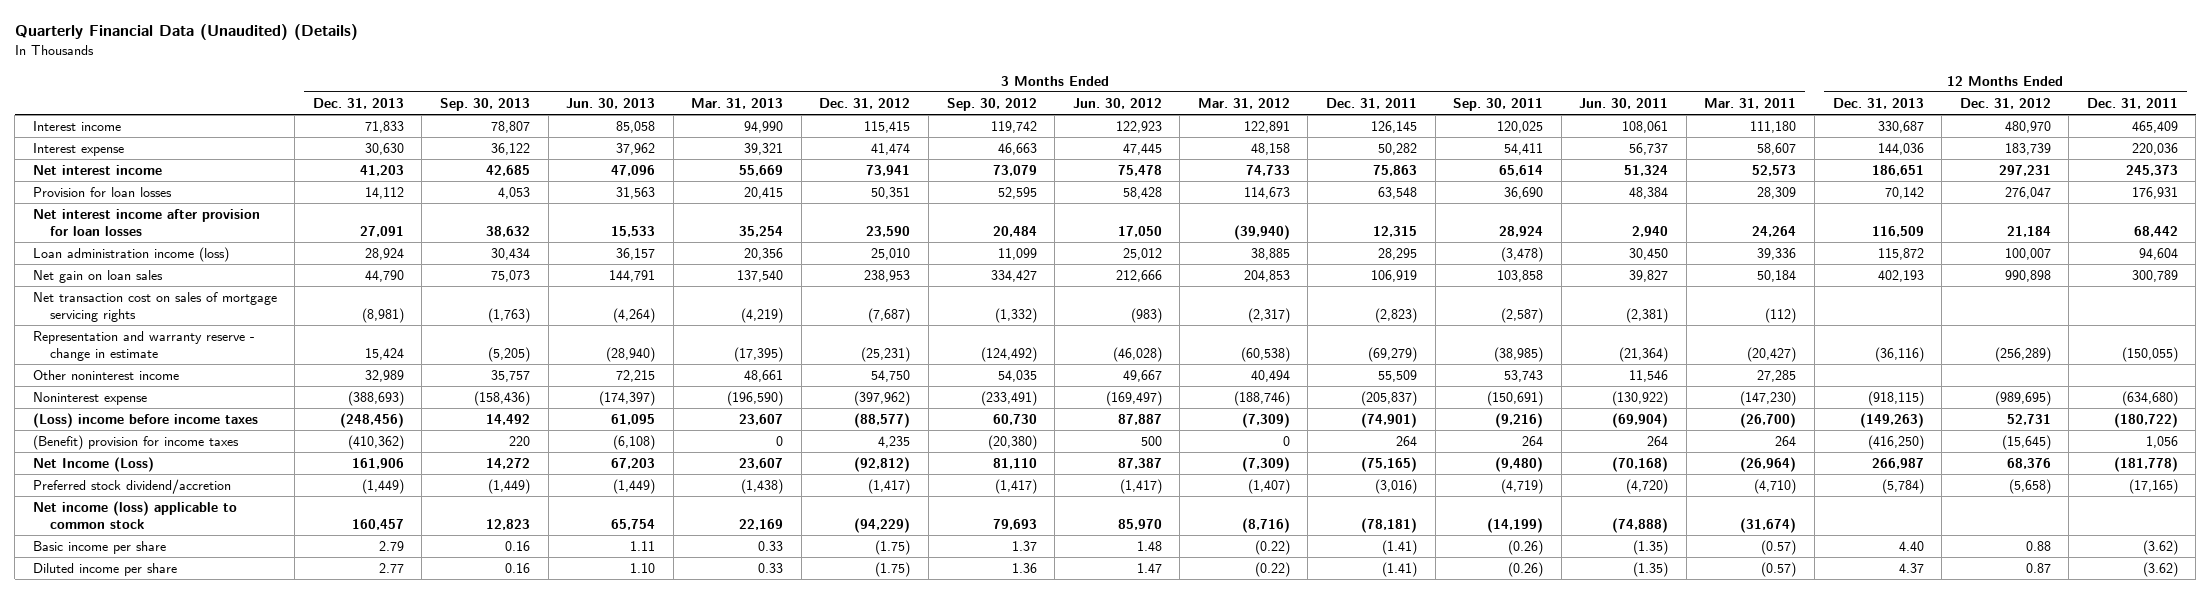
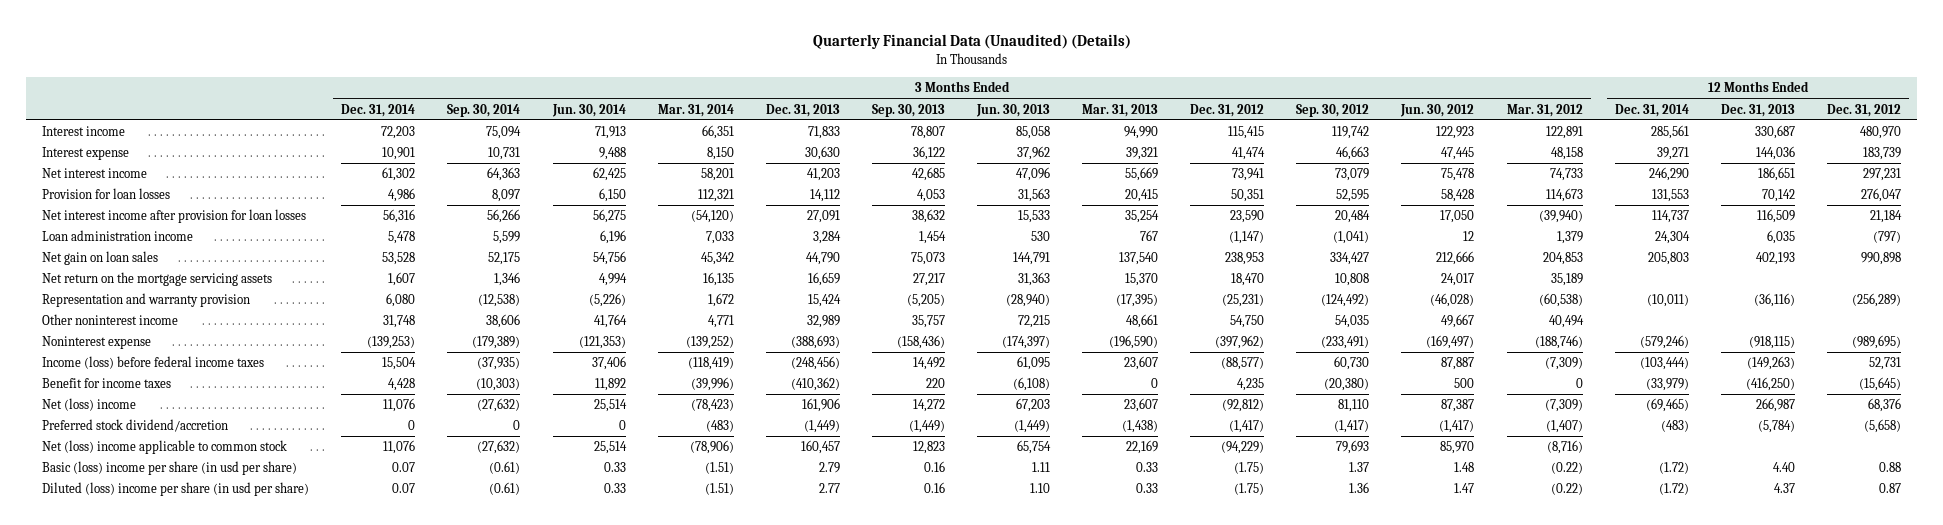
- | 3 Months Ended Dec. 31, 2013 | 3 Months Ended Sep. 30, 2013 | 3 Months Ended Jun. 30, 2013 | 3 Months Ended Mar. 31, 2013 | 3 Months Ended Dec. 31, 2012 | 3 Months Ended Sep. 30, 2012 | 3 Months Ended Jun. 30, 2012 | 3 Months Ended Mar. 31, 2012 | 3 Months Ended Dec. 31, 2011 | 3 Months Ended Sep. 30, 2011 | 3 Months Ended Jun. 30, 2011 | 3 Months Ended Mar. 31, 2011 | 12 Months Ended Dec. 31, 2013 | 12 Months Ended Dec. 31, 2012 | 12 Months Ended Dec. 31, 2011
+ | 3 Months Ended Dec. 31, 2014 | 3 Months Ended Sep. 30, 2014 | 3 Months Ended Jun. 30, 2014 | 3 Months Ended Mar. 31, 2014 | 3 Months Ended Dec. 31, 2013 | 3 Months Ended Sep. 30, 2013 | 3 Months Ended Jun. 30, 2013 | 3 Months Ended Mar. 31, 2013 | 3 Months Ended Dec. 31, 2012 | 3 Months Ended Sep. 30, 2012 | 3 Months Ended Jun. 30, 2012 | 3 Months Ended Mar. 31, 2012 | 12 Months Ended Dec. 31, 2014 | 12 Months Ended Dec. 31, 2013 | 12 Months Ended Dec. 31, 2012
- Loan administration income (loss) | 28,924 | 30,434 | 36,157 | 20,356 | 25,010 | 11,099 | 25,012 | 38,885 | 28,295 | (3,478) | 30,450 | 39,336 | 115,872 | 100,007 | 94,604
+ Loan administration income | 5,478 | 5,599 | 6,196 | 7,033 | 3,284 | 1,454 | 530 | 767 | (1,147) | (1,041) | 12 | 1,379 | 24,304 | 6,035 | (797)
- Net transaction cost on sales of mortgage servicing rights | (8,981) | (1,763) | (4,264) | (4,219) | (7,687) | (1,332) | (983) | (2,317) | (2,823) | (2,587) | (2,381) | (112) | | |
- Representation and warranty reserve - change in estimate | 15,424 | (5,205) | (28,940) | (17,395) | (25,231) | (124,492) | (46,028) | (60,538) | (69,279) | (38,985) | (21,364) | (20,427) | (36,116) | (256,289) | (150,055)
+ Net return on the mortgage servicing assets | 1,607 | 1,346 | 4,994 | 16,135 | 16,659 | 27,217 | 31,363 | 15,370 | 18,470 | 10,808 | 24,017 | 35,189 | | |
+ Representation and warranty provision | 6,080 | (12,538) | (5,226) | 1,672 | 15,424 | (5,205) | (28,940) | (17,395) | (25,231) | (124,492) | (46,028) | (60,538) | (10,011) | (36,116) | (256,289)
- (Loss) income before income taxes | (248,456) | 14,492 | 61,095 | 23,607 | (88,577) | 60,730 | 87,887 | (7,309) | (74,901) | (9,216) | (69,904) | (26,700) | (149,263) | 52,731 | (180,722)
- (Benefit) provision for income taxes | (410,362) | 220 | (6,108) | 0 | 4,235 | (20,380) | 500 | 0 | 264 | 264 | 264 | 264 | (416,250) | (15,645) | 1,056
- Net Income (Loss) | 161,906 | 14,272 | 67,203 | 23,607 | (92,812) | 81,110 | 87,387 | (7,309) | (75,165) | (9,480) | (70,168) | (26,964) | 266,987 | 68,376 | (181,778)
+ Income (loss) before federal income taxes | 15,504 | (37,935) | 37,406 | (118,419) | (248,456) | 14,492 | 61,095 | 23,607 | (88,577) | 60,730 | 87,887 | (7,309) | (103,444) | (149,263) | 52,731
+ Benefit for income taxes | 4,428 | (10,303) | 11,892 | (39,996) | (410,362) | 220 | (6,108) | 0 | 4,235 | (20,380) | 500 | 0 | (33,979) | (416,250) | (15,645)
+ Net (loss) income | 11,076 | (27,632) | 25,514 | (78,423) | 161,906 | 14,272 | 67,203 | 23,607 | (92,812) | 81,110 | 87,387 | (7,309) | (69,465) | 266,987 | 68,376
- Net income (loss) applicable to common stock | 160,457 | 12,823 | 65,754 | 22,169 | (94,229) | 79,693 | 85,970 | (8,716) | (78,181) | (14,199) | (74,888) | (31,674) | | |
- Basic income per share | 2.79 | 0.16 | 1.11 | 0.33 | (1.75) | 1.37 | 1.48 | (0.22) | (1.41) | (0.26) | (1.35) | (0.57) | 4.40 | 0.88 | (3.62)
- Diluted income per share | 2.77 | 0.16 | 1.10 | 0.33 | (1.75) | 1.36 | 1.47 | (0.22) | (1.41) | (0.26) | (1.35) | (0.57) | 4.37 | 0.87 | (3.62)
+ Net (loss) income applicable to common stock | 11,076 | (27,632) | 25,514 | (78,906) | 160,457 | 12,823 | 65,754 | 22,169 | (94,229) | 79,693 | 85,970 | (8,716) | | |
+ Basic (loss) income per share (in usd per share) | 0.07 | (0.61) | 0.33 | (1.51) | 2.79 | 0.16 | 1.11 | 0.33 | (1.75) | 1.37 | 1.48 | (0.22) | (1.72) | 4.40 | 0.88
+ Diluted (loss) income per share (in usd per share) | 0.07 | (0.61) | 0.33 | (1.51) | 2.77 | 0.16 | 1.10 | 0.33 | (1.75) | 1.36 | 1.47 | (0.22) | (1.72) | 4.37 | 0.87

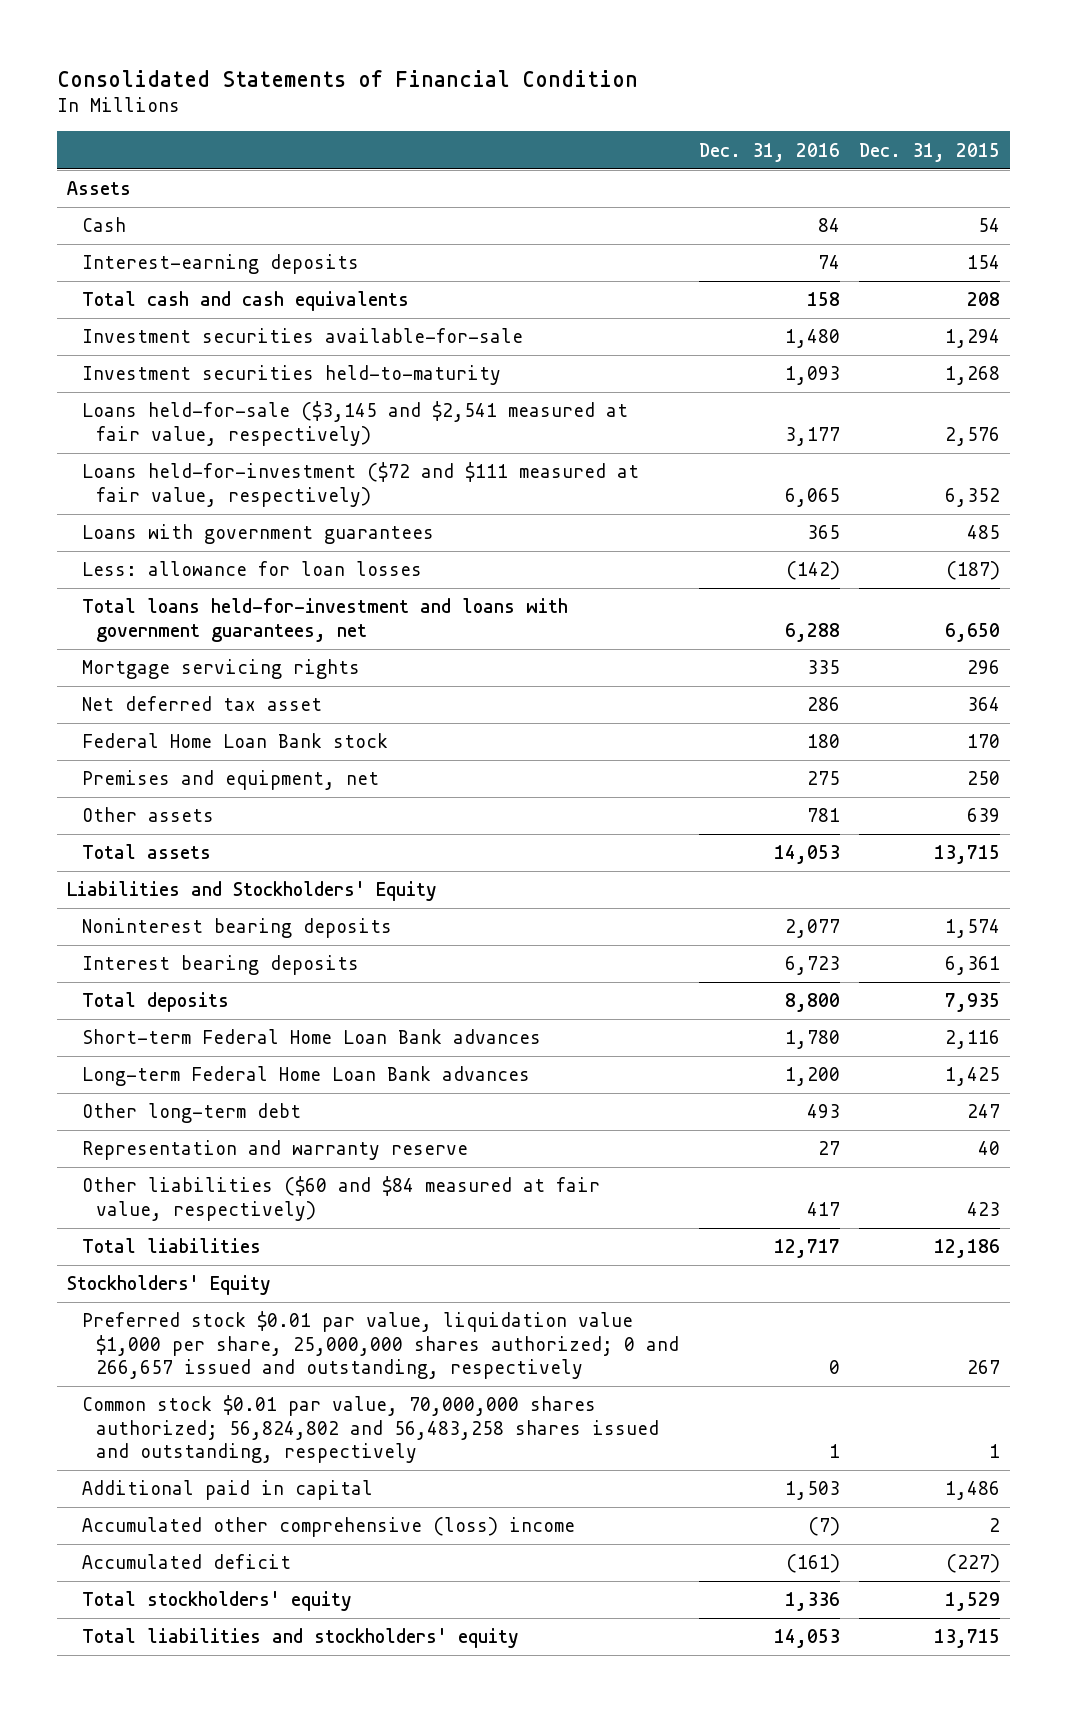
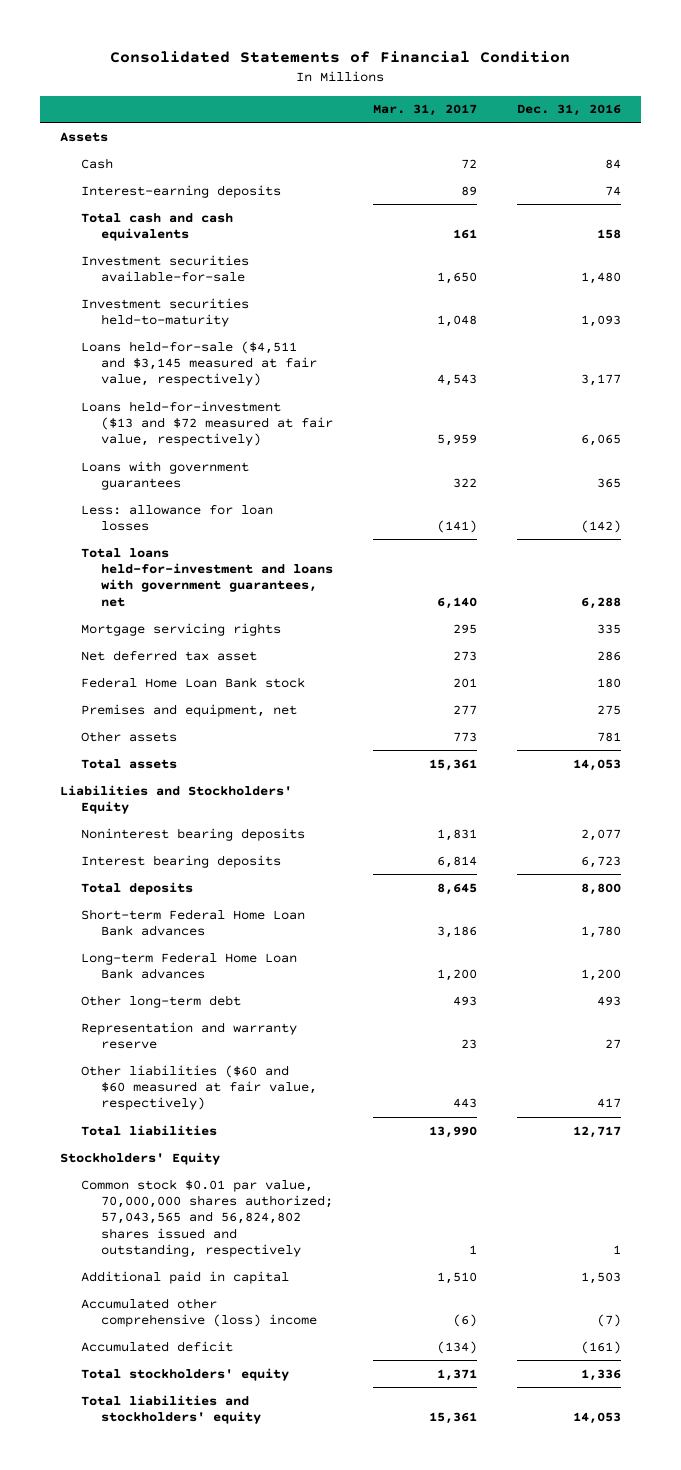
- | Dec. 31, 2016 | Dec. 31, 2015
+ | Mar. 31, 2017 | Dec. 31, 2016
- Loans held-for-sale ($3,145 and $2,541 measured at fair value, respectively) | 3,177 | 2,576
- Loans held-for-investment ($72 and $111 measured at fair value, respectively) | 6,065 | 6,352
+ Loans held-for-sale ($4,511 and $3,145 measured at fair value, respectively) | 4,543 | 3,177
+ Loans held-for-investment ($13 and $72 measured at fair value, respectively) | 5,959 | 6,065
- Other liabilities ($60 and $84 measured at fair value, respectively) | 417 | 423
+ Other liabilities ($60 and $60 measured at fair value, respectively) | 443 | 417
- Preferred stock $0.01 par value, liquidation value $1,000 per share, 25,000,000 shares authorized; 0 and 266,657 issued and outstanding, respectively | 0 | 267
- Common stock $0.01 par value, 70,000,000 shares authorized; 56,824,802 and 56,483,258 shares issued and outstanding, respectively | 1 | 1
+ Common stock $0.01 par value, 70,000,000 shares authorized; 57,043,565 and 56,824,802 shares issued and outstanding, respectively | 1 | 1

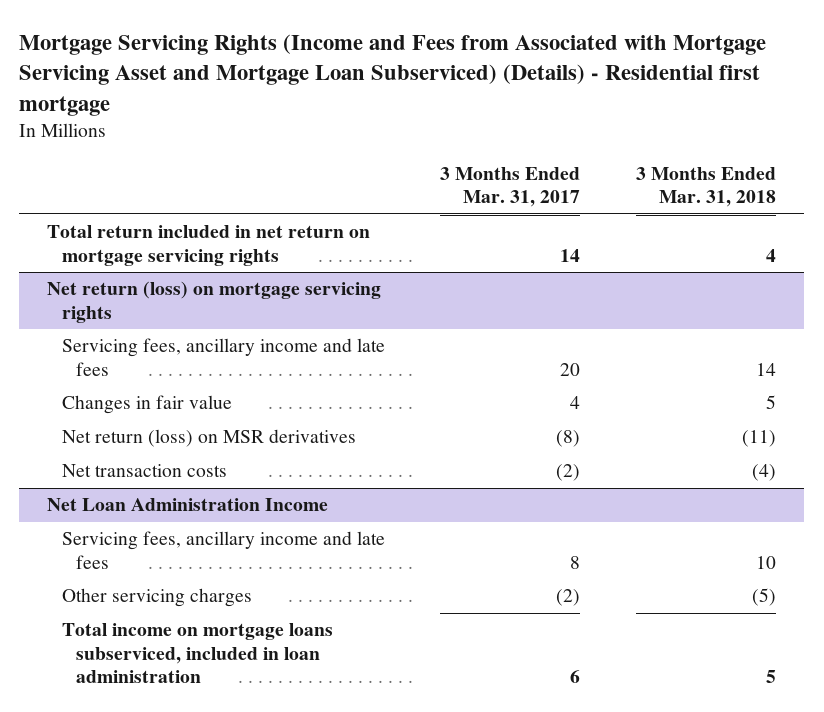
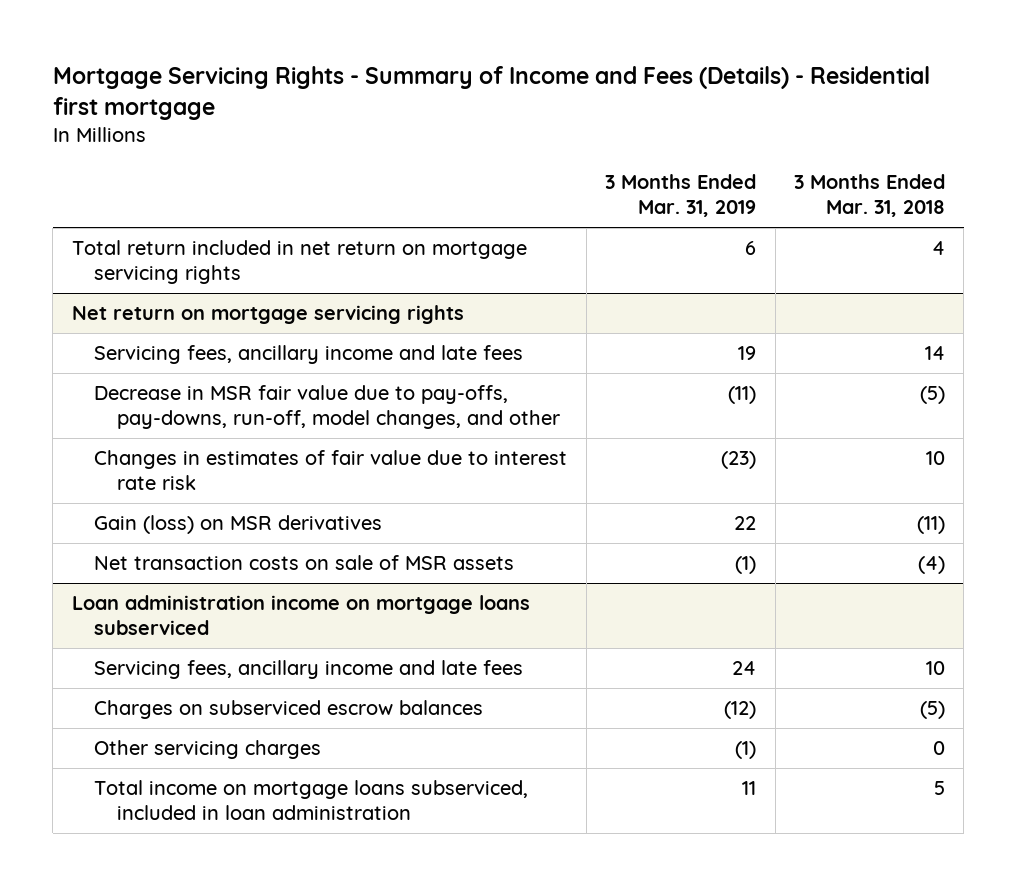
- Mortgage Servicing Rights (Income and Fees from Associated with Mortgage Servicing Asset and Mortgage Loan Subserviced) (Details) - Residential first mortgage
+ Mortgage Servicing Rights - Summary of Income and Fees (Details) - Residential first mortgage
- | 3 Months Ended Mar. 31, 2017 | 3 Months Ended Mar. 31, 2018
+ | 3 Months Ended Mar. 31, 2019 | 3 Months Ended Mar. 31, 2018
- Net return (loss) on mortgage servicing rights
+ Net return on mortgage servicing rights
- Changes in fair value | 4 | 5
- Net return (loss) on MSR derivatives | (8) | (11)
- Net transaction costs | (2) | (4)
- Net Loan Administration Income
+ Decrease in MSR fair value due to pay-offs, pay-downs, run-off, model changes, and other | (11) | (5)
+ Changes in estimates of fair value due to interest rate risk | (23) | 10
+ Gain (loss) on MSR derivatives | 22 | (11)
+ Net transaction costs on sale of MSR assets | (1) | (4)
+ Loan administration income on mortgage loans subserviced
- Other servicing charges | (2) | (5)
+ Charges on subserviced escrow balances | (12) | (5)
+ Other servicing charges | (1) | 0

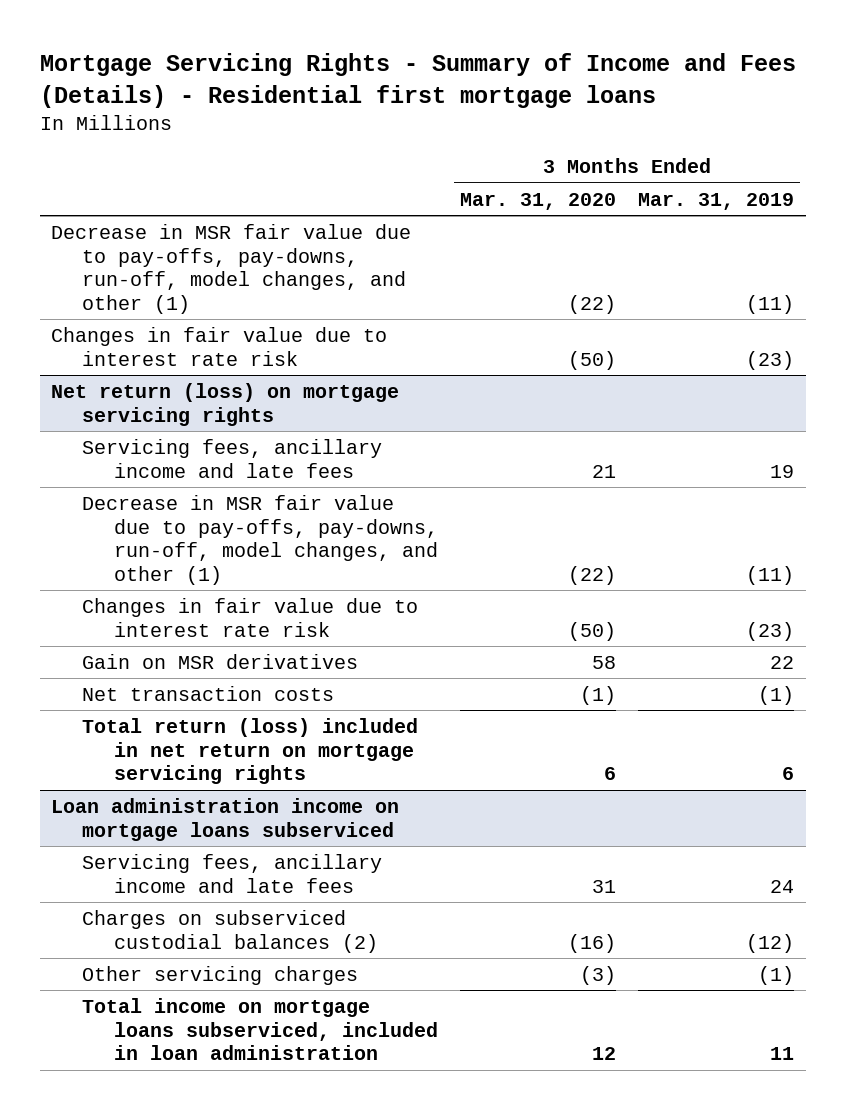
- Mortgage Servicing Rights - Summary of Income and Fees (Details) - Residential first mortgage
+ Mortgage Servicing Rights - Summary of Income and Fees (Details) - Residential first mortgage loans
- | 3 Months Ended Mar. 31, 2019 | 3 Months Ended Mar. 31, 2018
+ | 3 Months Ended Mar. 31, 2020 | 3 Months Ended Mar. 31, 2019
- Total return included in net return on mortgage servicing rights | 6 | 4
- Net return on mortgage servicing rights
+ Decrease in MSR fair value due to pay-offs, pay-downs, run-off, model changes, and other (1) | (22) | (11)
+ Changes in fair value due to interest rate risk | (50) | (23)
+ Net return (loss) on mortgage servicing rights
- Decrease in MSR fair value due to pay-offs, pay-downs, run-off, model changes, and other | (11) | (5)
- Changes in estimates of fair value due to interest rate risk | (23) | 10
- Gain (loss) on MSR derivatives | 22 | (11)
- Net transaction costs on sale of MSR assets | (1) | (4)
+ Decrease in MSR fair value due to pay-offs, pay-downs, run-off, model changes, and other (1) | (22) | (11)
+ Changes in fair value due to interest rate risk | (50) | (23)
+ Gain on MSR derivatives | 58 | 22
+ Net transaction costs | (1) | (1)
+ Total return (loss) included in net return on mortgage servicing rights | 6 | 6
@ Loan administration income on mortgage loans subserviced
- Charges on subserviced escrow balances | (12) | (5)
+ Charges on subserviced custodial balances (2) | (16) | (12)

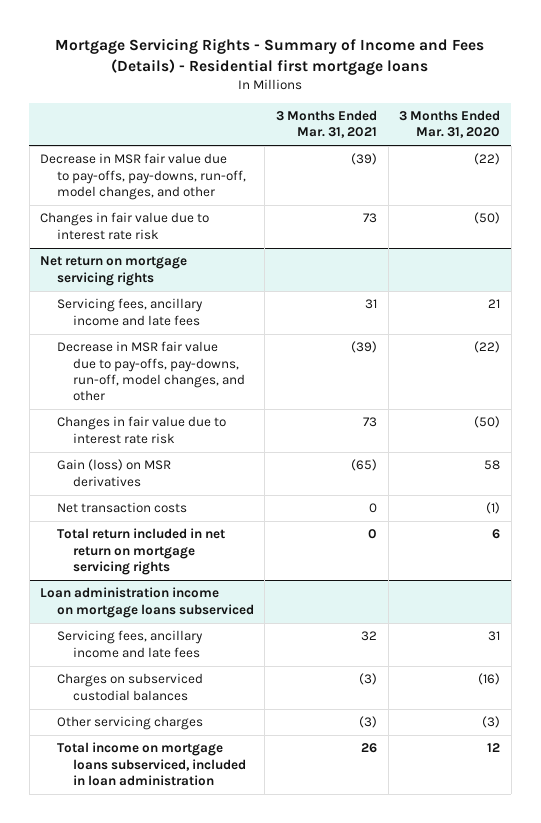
- | 3 Months Ended Mar. 31, 2020 | 3 Months Ended Mar. 31, 2019
+ | 3 Months Ended Mar. 31, 2021 | 3 Months Ended Mar. 31, 2020
- Decrease in MSR fair value due to pay-offs, pay-downs, run-off, model changes, and other (1) | (22) | (11)
+ Decrease in MSR fair value due to pay-offs, pay-downs, run-off, model changes, and other | (39) | (22)
- Net return (loss) on mortgage servicing rights
+ Net return on mortgage servicing rights
- Decrease in MSR fair value due to pay-offs, pay-downs, run-off, model changes, and other (1) | (22) | (11)
+ Decrease in MSR fair value due to pay-offs, pay-downs, run-off, model changes, and other | (39) | (22)
- Gain on MSR derivatives | 58 | 22
+ Gain (loss) on MSR derivatives | (65) | 58
- Total return (loss) included in net return on mortgage servicing rights | 6 | 6
+ Total return included in net return on mortgage servicing rights | 0 | 6
@ Loan administration income on mortgage loans subserviced
- Charges on subserviced custodial balances (2) | (16) | (12)
+ Charges on subserviced custodial balances | (3) | (16)

